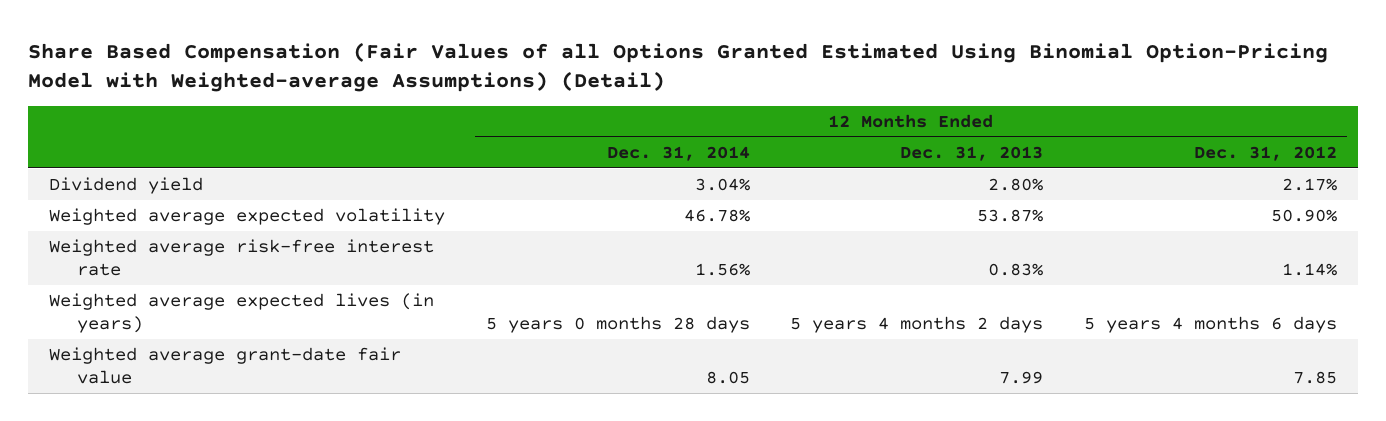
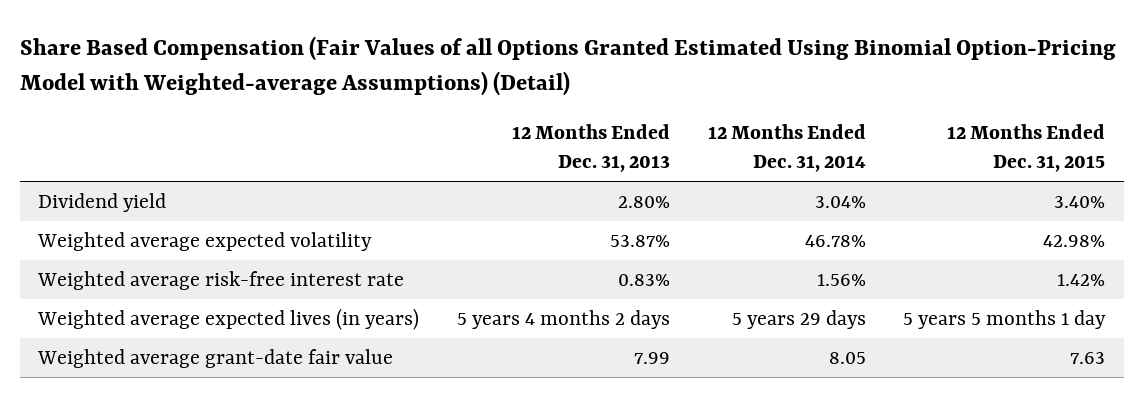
- | 12 Months Ended Dec. 31, 2014 | 12 Months Ended Dec. 31, 2013 | 12 Months Ended Dec. 31, 2012
+ | 12 Months Ended Dec. 31, 2013 | 12 Months Ended Dec. 31, 2014 | 12 Months Ended Dec. 31, 2015
- Weighted average expected lives (in years) | 5 years 0 months 28 days | 5 years 4 months 2 days | 5 years 4 months 6 days
+ Weighted average expected lives (in years) | 5 years 4 months 2 days | 5 years 29 days | 5 years 5 months 1 day

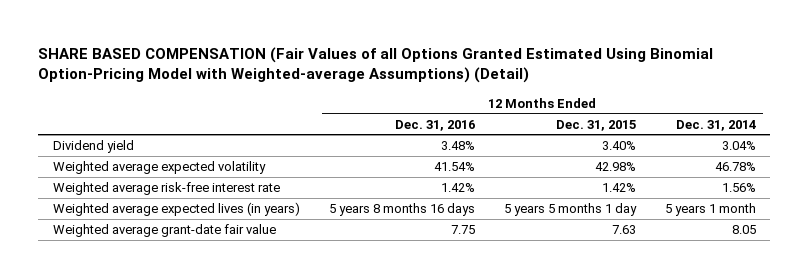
- Share Based Compensation (Fair Values of all Options Granted Estimated Using Binomial Option-Pricing Model with Weighted-average Assumptions) (Detail)
+ SHARE BASED COMPENSATION (Fair Values of all Options Granted Estimated Using Binomial Option-Pricing Model with Weighted-average Assumptions) (Detail)
- | 12 Months Ended Dec. 31, 2013 | 12 Months Ended Dec. 31, 2014 | 12 Months Ended Dec. 31, 2015
+ | 12 Months Ended Dec. 31, 2016 | 12 Months Ended Dec. 31, 2015 | 12 Months Ended Dec. 31, 2014
- Weighted average expected lives (in years) | 5 years 4 months 2 days | 5 years 29 days | 5 years 5 months 1 day
+ Weighted average expected lives (in years) | 5 years 8 months 16 days | 5 years 5 months 1 day | 5 years 1 month

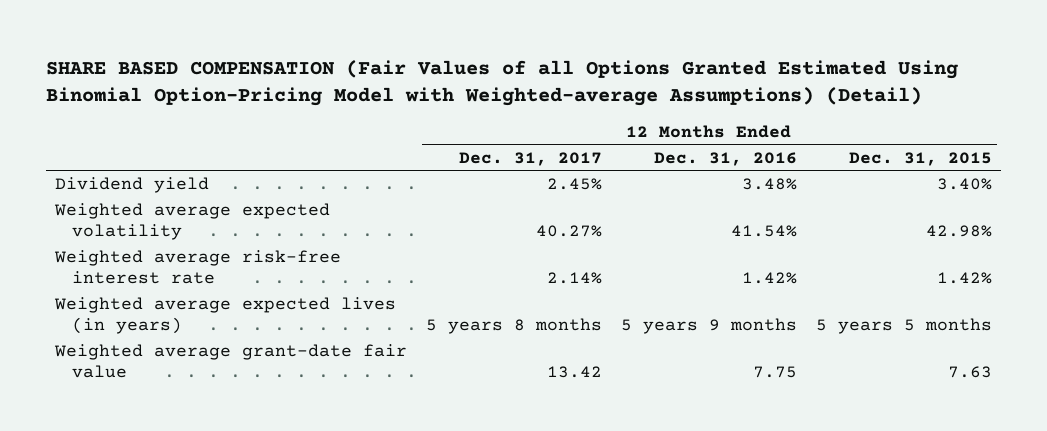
- | 12 Months Ended Dec. 31, 2016 | 12 Months Ended Dec. 31, 2015 | 12 Months Ended Dec. 31, 2014
+ | 12 Months Ended Dec. 31, 2017 | 12 Months Ended Dec. 31, 2016 | 12 Months Ended Dec. 31, 2015
- Weighted average expected lives (in years) | 5 years 8 months 16 days | 5 years 5 months 1 day | 5 years 1 month
+ Weighted average expected lives (in years) | 5 years 8 months | 5 years 9 months | 5 years 5 months

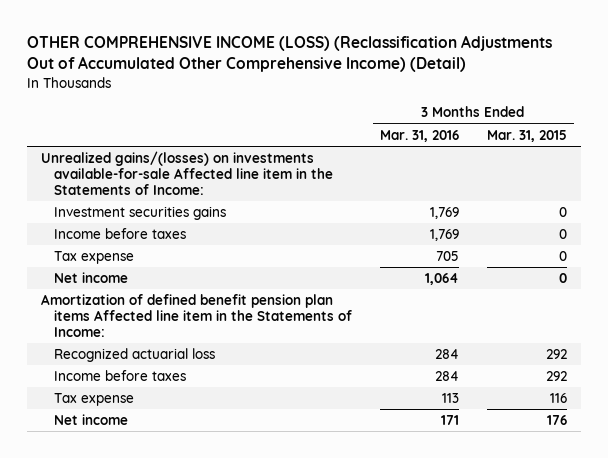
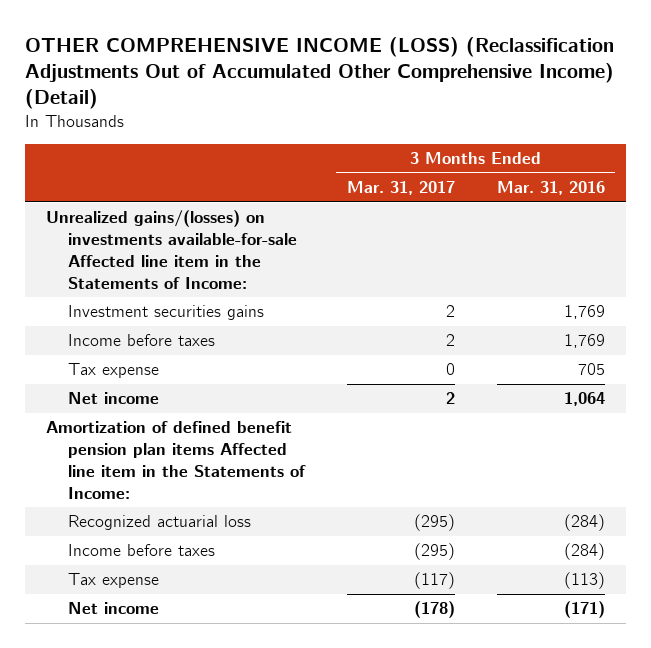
- | 3 Months Ended Mar. 31, 2016 | 3 Months Ended Mar. 31, 2015
+ | 3 Months Ended Mar. 31, 2017 | 3 Months Ended Mar. 31, 2016
- Recognized actuarial loss | 284 | 292
- Income before taxes | 284 | 292
- Tax expense | 113 | 116
- Net income | 171 | 176
+ Recognized actuarial loss | (295) | (284)
+ Income before taxes | (295) | (284)
+ Tax expense | (117) | (113)
+ Net income | (178) | (171)

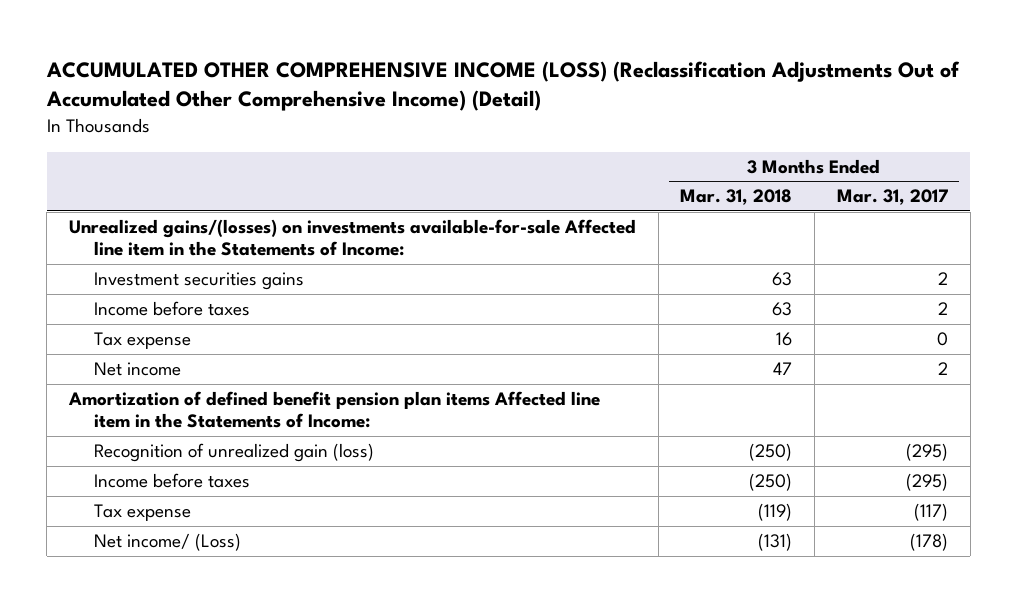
- OTHER COMPREHENSIVE INCOME (LOSS) (Reclassification Adjustments Out of Accumulated Other Comprehensive Income) (Detail)
+ ACCUMULATED OTHER COMPREHENSIVE INCOME (LOSS) (Reclassification Adjustments Out of Accumulated Other Comprehensive Income) (Detail)
- | 3 Months Ended Mar. 31, 2017 | 3 Months Ended Mar. 31, 2016
+ | 3 Months Ended Mar. 31, 2018 | 3 Months Ended Mar. 31, 2017
- Recognized actuarial loss | (295) | (284)
+ Recognition of unrealized gain (loss) | (250) | (295)
- Net income | (178) | (171)
+ Net income/ (Loss) | (131) | (178)

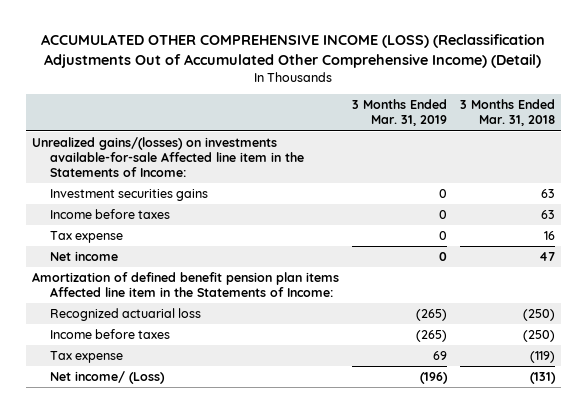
- | 3 Months Ended Mar. 31, 2018 | 3 Months Ended Mar. 31, 2017
+ | 3 Months Ended Mar. 31, 2019 | 3 Months Ended Mar. 31, 2018
- Recognition of unrealized gain (loss) | (250) | (295)
+ Recognized actuarial loss | (265) | (250)

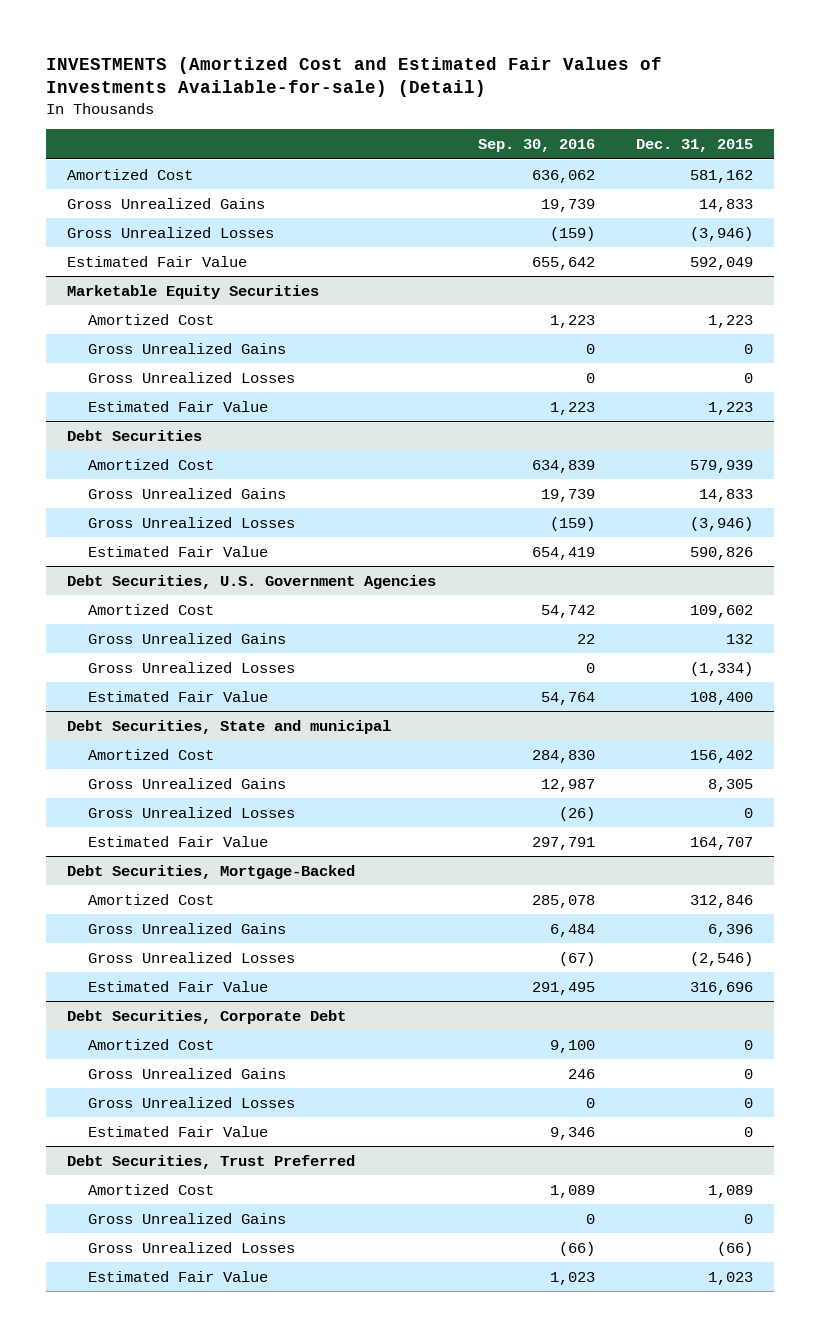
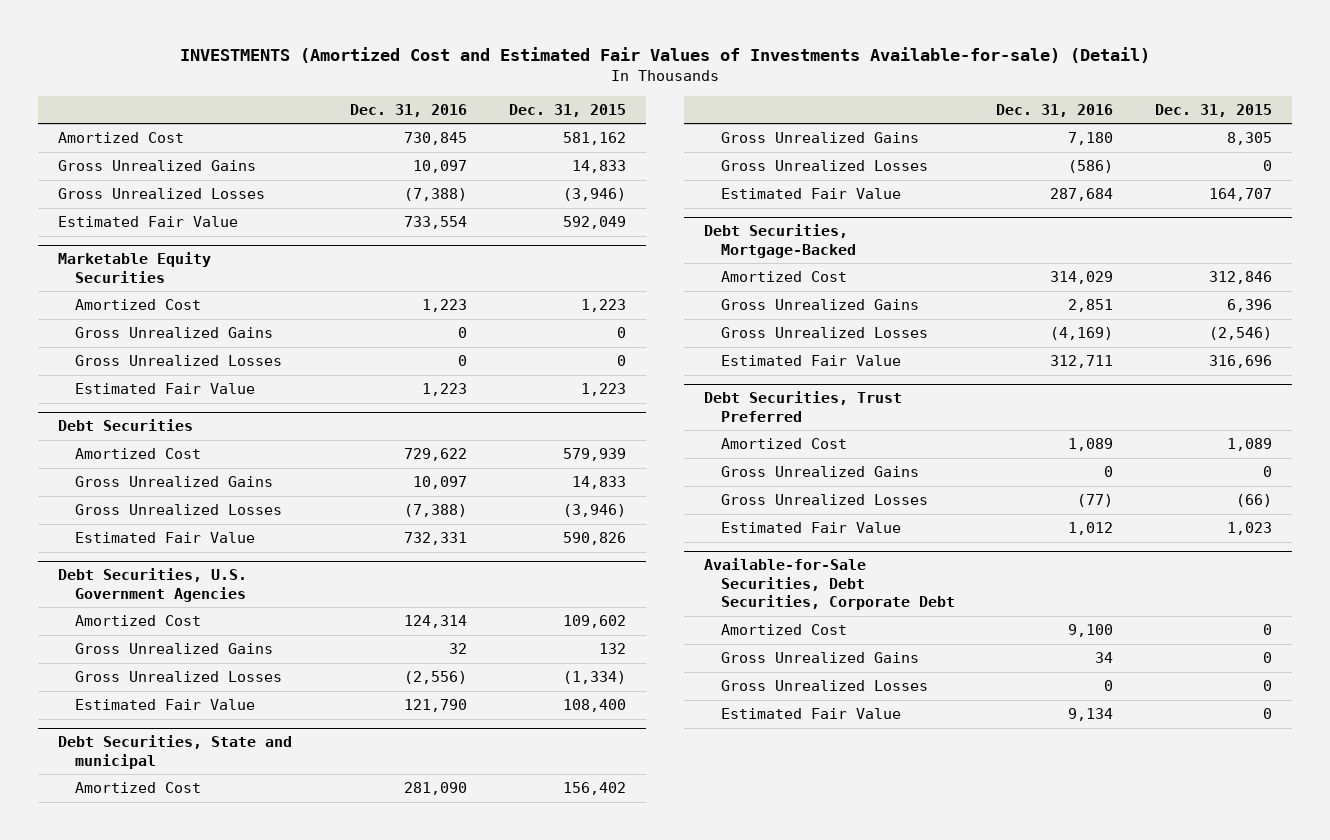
- | Sep. 30, 2016 | Dec. 31, 2015
+ | Dec. 31, 2016 | Dec. 31, 2015
- Debt Securities, Corporate Debt
- Amortized Cost | 9,100 | 0
- Gross Unrealized Gains | 246 | 0
- Gross Unrealized Losses | 0 | 0
- Estimated Fair Value | 9,346 | 0
+ Available-for-Sale Securities, Debt Securities, Corporate Debt
+ Amortized Cost | 9,100 | 0
+ Gross Unrealized Gains | 34 | 0
+ Gross Unrealized Losses | 0 | 0
+ Estimated Fair Value | 9,134 | 0

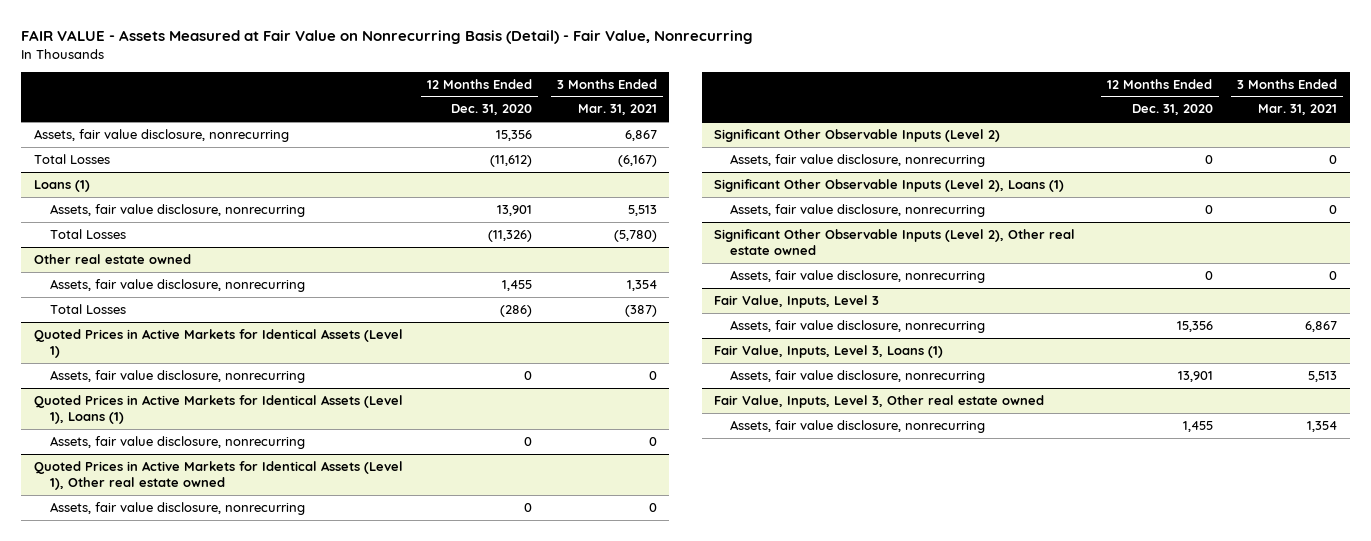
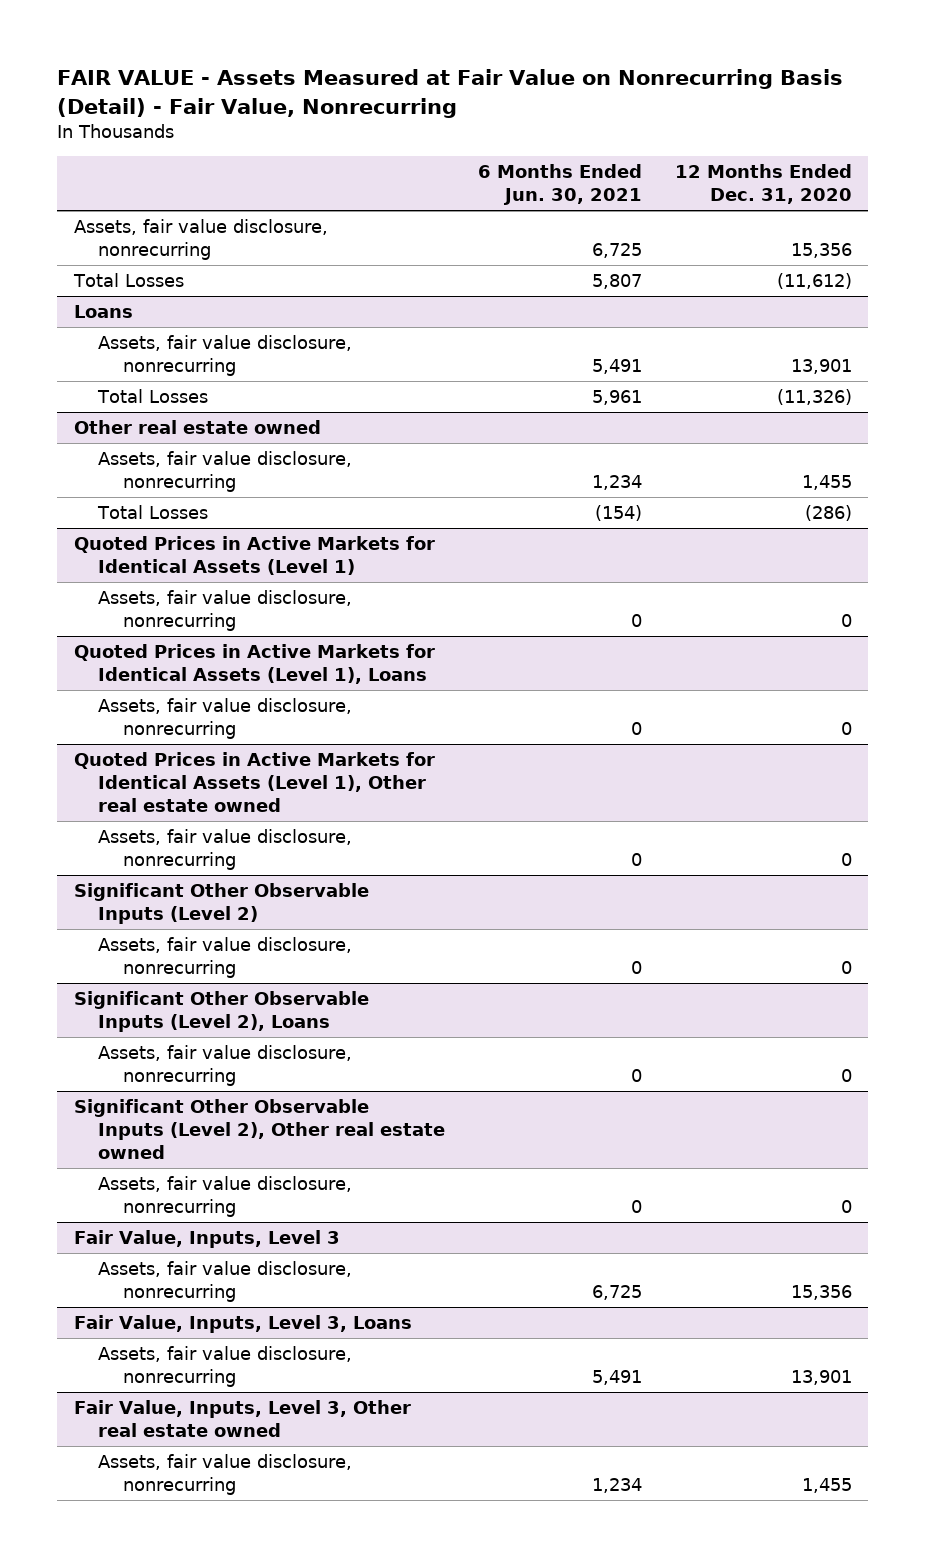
- | 12 Months Ended Dec. 31, 2020 | 3 Months Ended Mar. 31, 2021
+ | 6 Months Ended Jun. 30, 2021 | 12 Months Ended Dec. 31, 2020
- Loans (1)
+ Loans
- Quoted Prices in Active Markets for Identical Assets (Level 1), Loans (1)
+ Quoted Prices in Active Markets for Identical Assets (Level 1), Loans
- Significant Other Observable Inputs (Level 2), Loans (1)
+ Significant Other Observable Inputs (Level 2), Loans
- Fair Value, Inputs, Level 3, Loans (1)
+ Fair Value, Inputs, Level 3, Loans

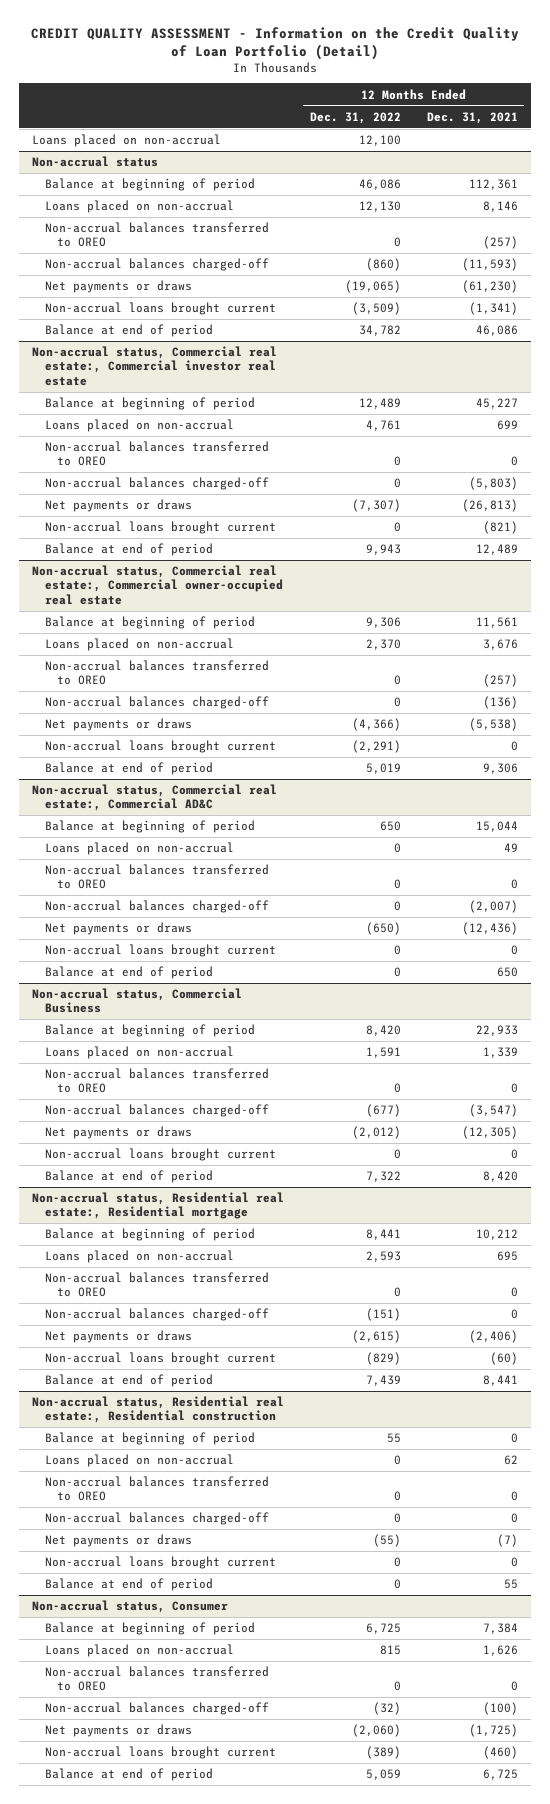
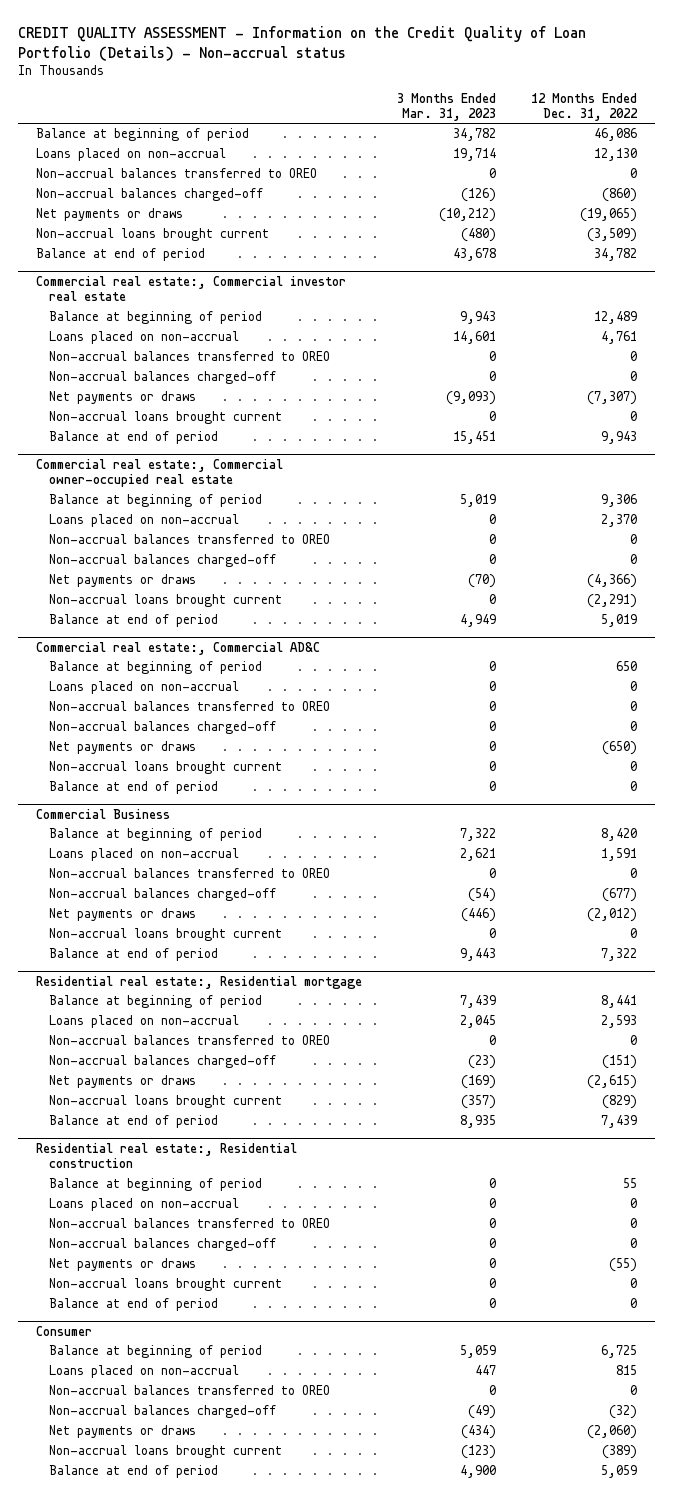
- CREDIT QUALITY ASSESSMENT - Information on the Credit Quality of Loan Portfolio (Detail)
+ CREDIT QUALITY ASSESSMENT - Information on the Credit Quality of Loan Portfolio (Details) - Non-accrual status
- | 12 Months Ended Dec. 31, 2022 | 12 Months Ended Dec. 31, 2021
+ | 3 Months Ended Mar. 31, 2023 | 12 Months Ended Dec. 31, 2022
- Loans placed on non-accrual | 12,100 |
- Non-accrual status
- Non-accrual status, Commercial real estate:, Commercial investor real estate
+ Commercial real estate:, Commercial investor real estate
- Non-accrual status, Commercial real estate:, Commercial owner-occupied real estate
+ Commercial real estate:, Commercial owner-occupied real estate
- Non-accrual status, Commercial real estate:, Commercial AD&C
+ Commercial real estate:, Commercial AD&C
- Non-accrual status, Commercial Business
+ Commercial Business
- Non-accrual status, Residential real estate:, Residential mortgage
+ Residential real estate:, Residential mortgage
- Non-accrual status, Residential real estate:, Residential construction
+ Residential real estate:, Residential construction
- Non-accrual status, Consumer
+ Consumer

